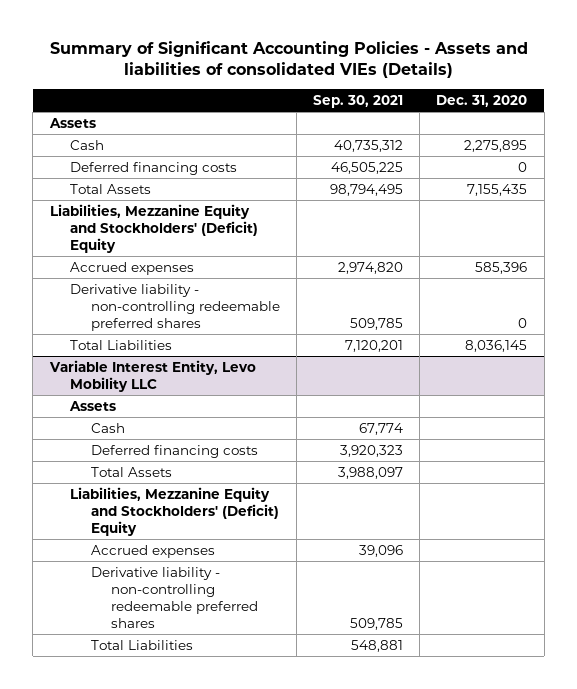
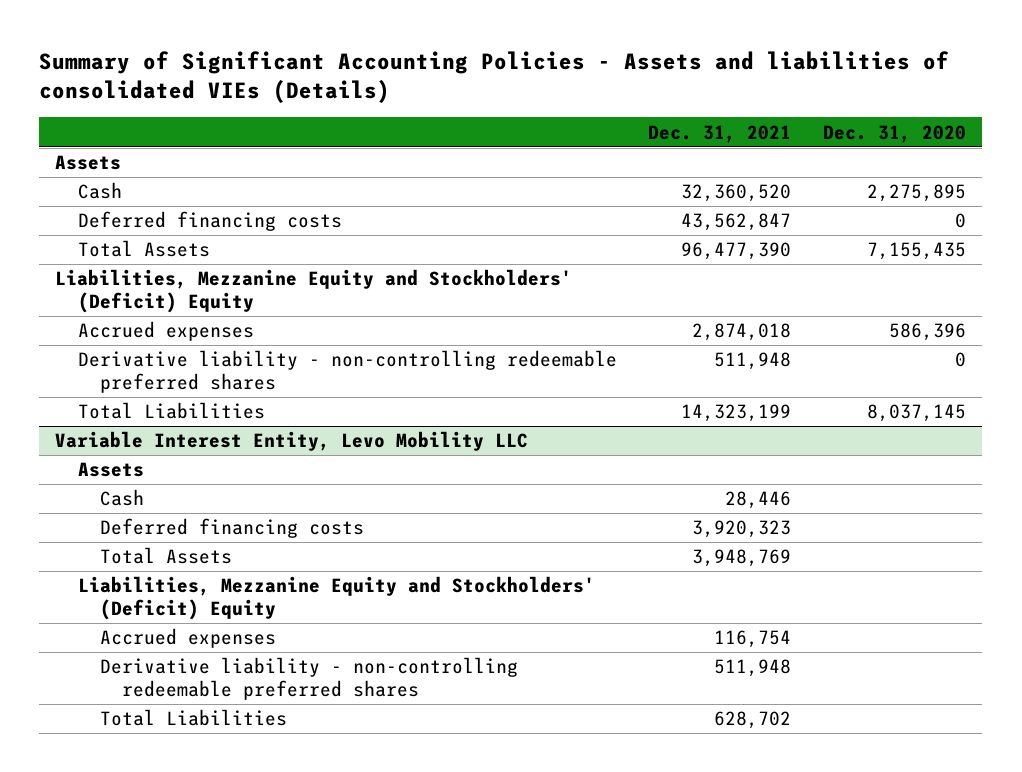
- | Sep. 30, 2021 | Dec. 31, 2020
+ | Dec. 31, 2021 | Dec. 31, 2020
- Accrued expenses | 2,974,820 | 585,396
+ Accrued expenses | 2,874,018 | 586,396
- Total Liabilities | 7,120,201 | 8,036,145
+ Total Liabilities | 14,323,199 | 8,037,145

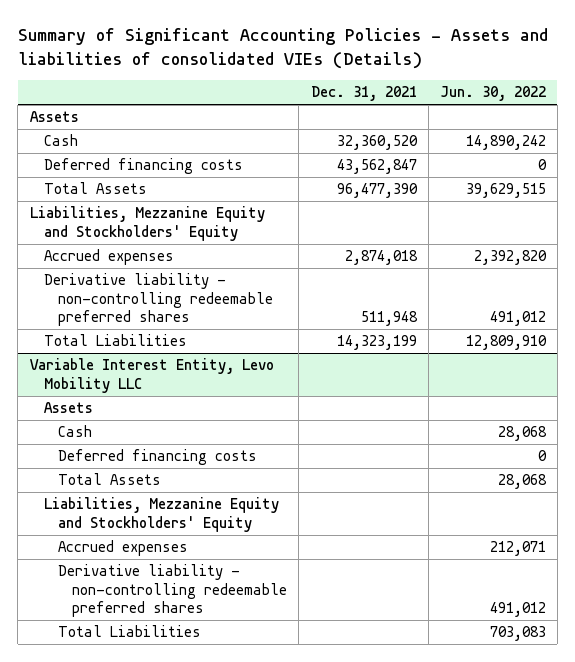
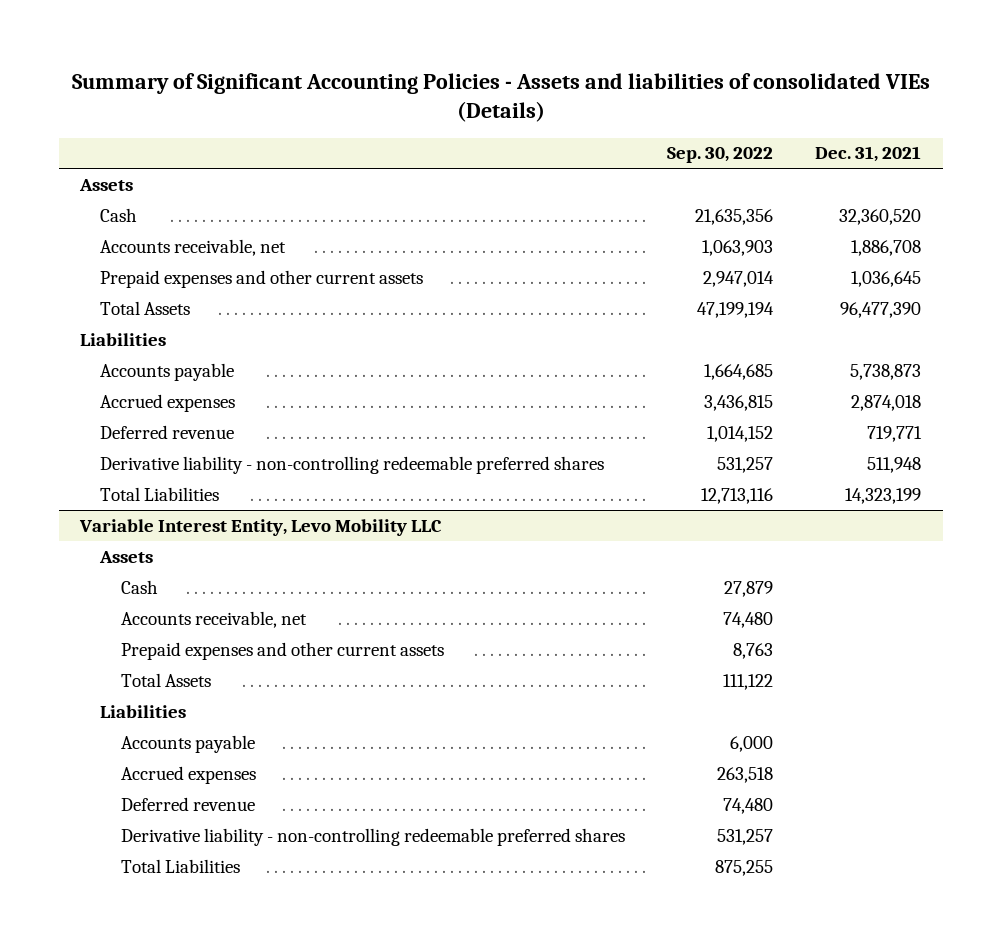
- | Dec. 31, 2021 | Jun. 30, 2022
+ | Sep. 30, 2022 | Dec. 31, 2021
- Deferred financing costs | 43,562,847 | 0
+ Accounts receivable, net | 1,063,903 | 1,886,708
+ Prepaid expenses and other current assets | 2,947,014 | 1,036,645
- Liabilities, Mezzanine Equity and Stockholders' Equity
+ Liabilities
+ Accounts payable | 1,664,685 | 5,738,873
+ Deferred revenue | 1,014,152 | 719,771
@ Variable Interest Entity, Levo Mobility LLC
- Deferred financing costs | | 0
+ Accounts receivable, net | 74,480 |
+ Prepaid expenses and other current assets | 8,763 |
- Liabilities, Mezzanine Equity and Stockholders' Equity
+ Liabilities
+ Accounts payable | 6,000 |
+ Deferred revenue | 74,480 |

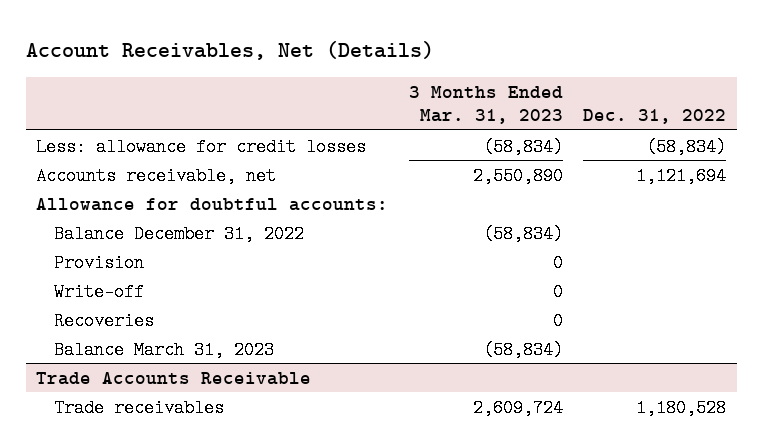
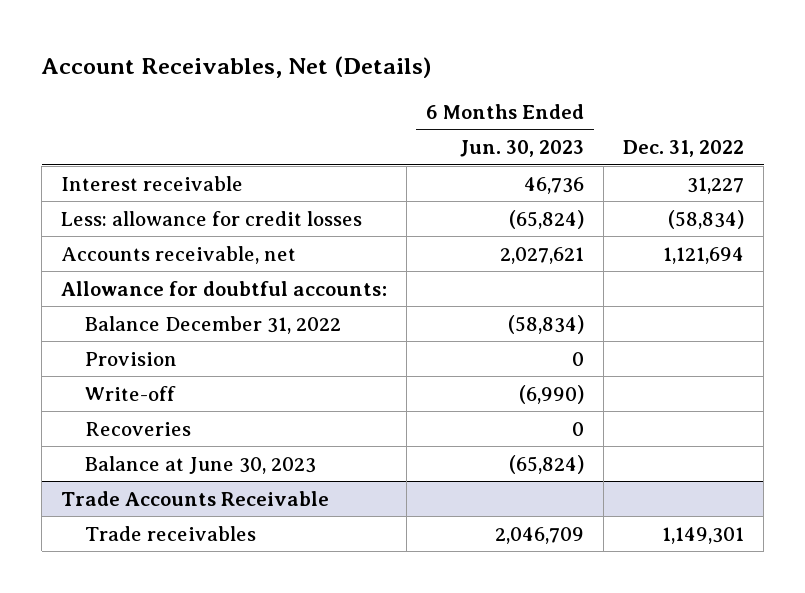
- | 3 Months Ended Mar. 31, 2023 | Dec. 31, 2022
+ | 6 Months Ended Jun. 30, 2023 | Dec. 31, 2022
+ Interest receivable | 46,736 | 31,227
- Balance March 31, 2023 | (58,834) |
+ Balance at June 30, 2023 | (65,824) |
@ Trade Accounts Receivable
- Trade receivables | 2,609,724 | 1,180,528
+ Trade receivables | 2,046,709 | 1,149,301

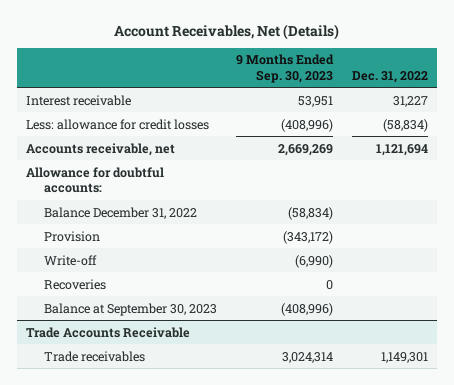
- | 6 Months Ended Jun. 30, 2023 | Dec. 31, 2022
+ | 9 Months Ended Sep. 30, 2023 | Dec. 31, 2022
- Balance at June 30, 2023 | (65,824) |
+ Balance at September 30, 2023 | (408,996) |

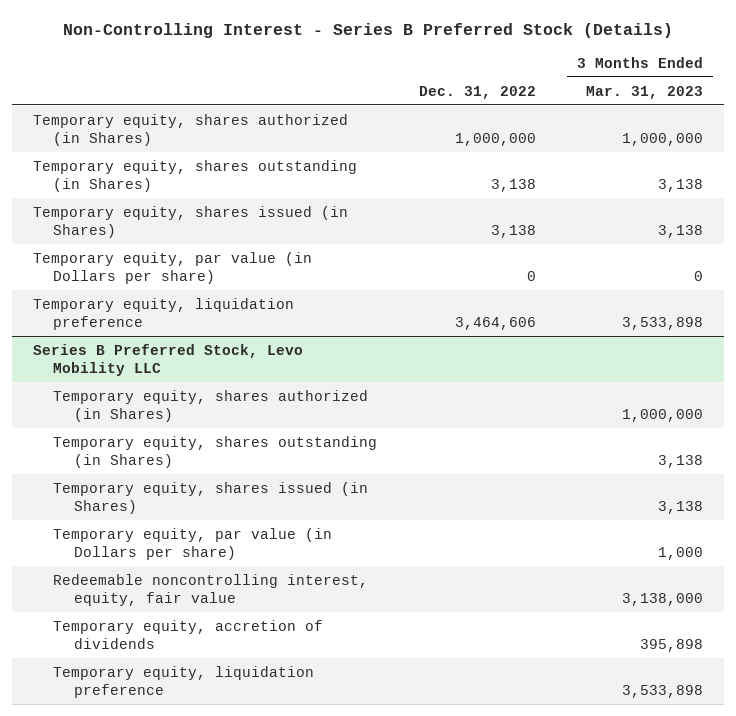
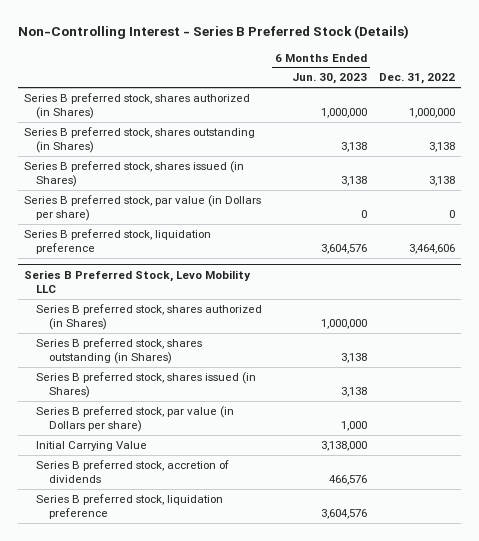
- | Dec. 31, 2022 | 3 Months Ended Mar. 31, 2023
+ | 6 Months Ended Jun. 30, 2023 | Dec. 31, 2022
- Temporary equity, shares authorized (in Shares) | 1,000,000 | 1,000,000
- Temporary equity, shares outstanding (in Shares) | 3,138 | 3,138
- Temporary equity, shares issued (in Shares) | 3,138 | 3,138
- Temporary equity, par value (in Dollars per share) | 0 | 0
- Temporary equity, liquidation preference | 3,464,606 | 3,533,898
+ Series B preferred stock, shares authorized (in Shares) | 1,000,000 | 1,000,000
+ Series B preferred stock, shares outstanding (in Shares) | 3,138 | 3,138
+ Series B preferred stock, shares issued (in Shares) | 3,138 | 3,138
+ Series B preferred stock, par value (in Dollars per share) | 0 | 0
+ Series B preferred stock, liquidation preference | 3,604,576 | 3,464,606
@ Series B Preferred Stock, Levo Mobility LLC
- Temporary equity, shares authorized (in Shares) | | 1,000,000
- Temporary equity, shares outstanding (in Shares) | | 3,138
- Temporary equity, shares issued (in Shares) | | 3,138
- Temporary equity, par value (in Dollars per share) | | 1,000
- Redeemable noncontrolling interest, equity, fair value | | 3,138,000
- Temporary equity, accretion of dividends | | 395,898
- Temporary equity, liquidation preference | | 3,533,898
+ Series B preferred stock, shares authorized (in Shares) | 1,000,000 |
+ Series B preferred stock, shares outstanding (in Shares) | 3,138 |
+ Series B preferred stock, shares issued (in Shares) | 3,138 |
+ Series B preferred stock, par value (in Dollars per share) | 1,000 |
+ Initial Carrying Value | 3,138,000 |
+ Series B preferred stock, accretion of dividends | 466,576 |
+ Series B preferred stock, liquidation preference | 3,604,576 |

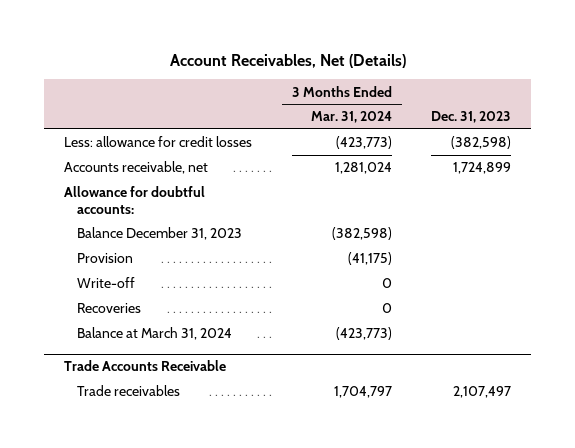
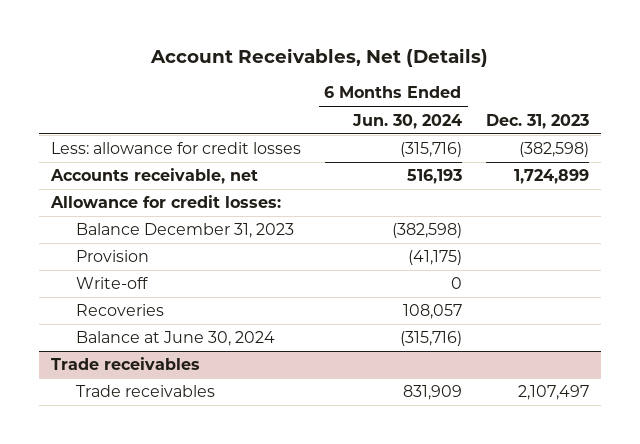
- | 3 Months Ended Mar. 31, 2024 | Dec. 31, 2023
+ | 6 Months Ended Jun. 30, 2024 | Dec. 31, 2023
- Allowance for doubtful accounts:
+ Allowance for credit losses:
- Balance at March 31, 2024 | (423,773) |
- Trade Accounts Receivable
+ Balance at June 30, 2024 | (315,716) |
+ Trade receivables

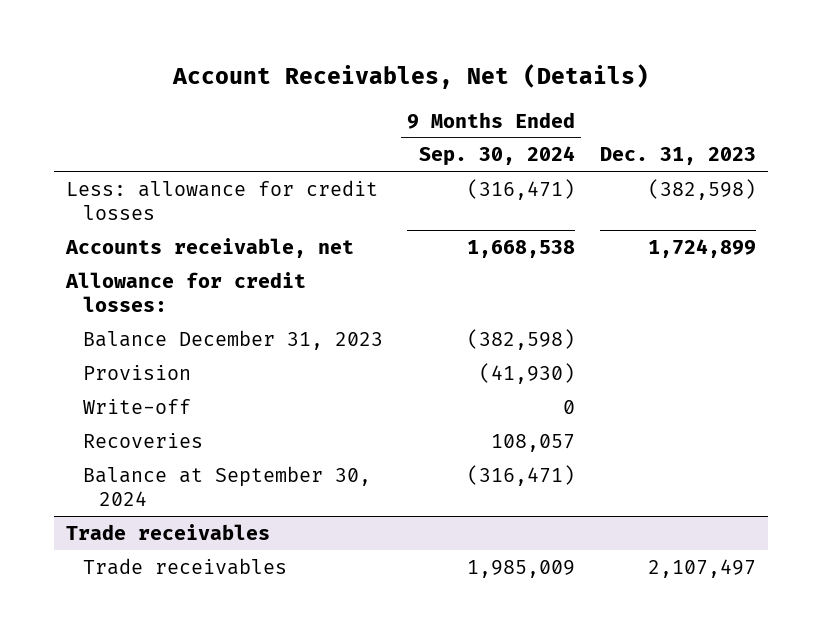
- | 6 Months Ended Jun. 30, 2024 | Dec. 31, 2023
+ | 9 Months Ended Sep. 30, 2024 | Dec. 31, 2023
- Balance at June 30, 2024 | (315,716) |
+ Balance at September 30, 2024 | (316,471) |

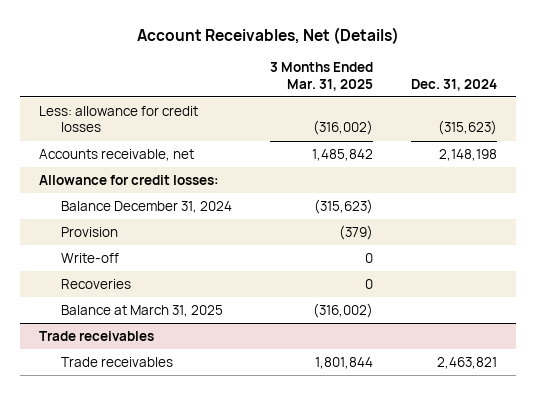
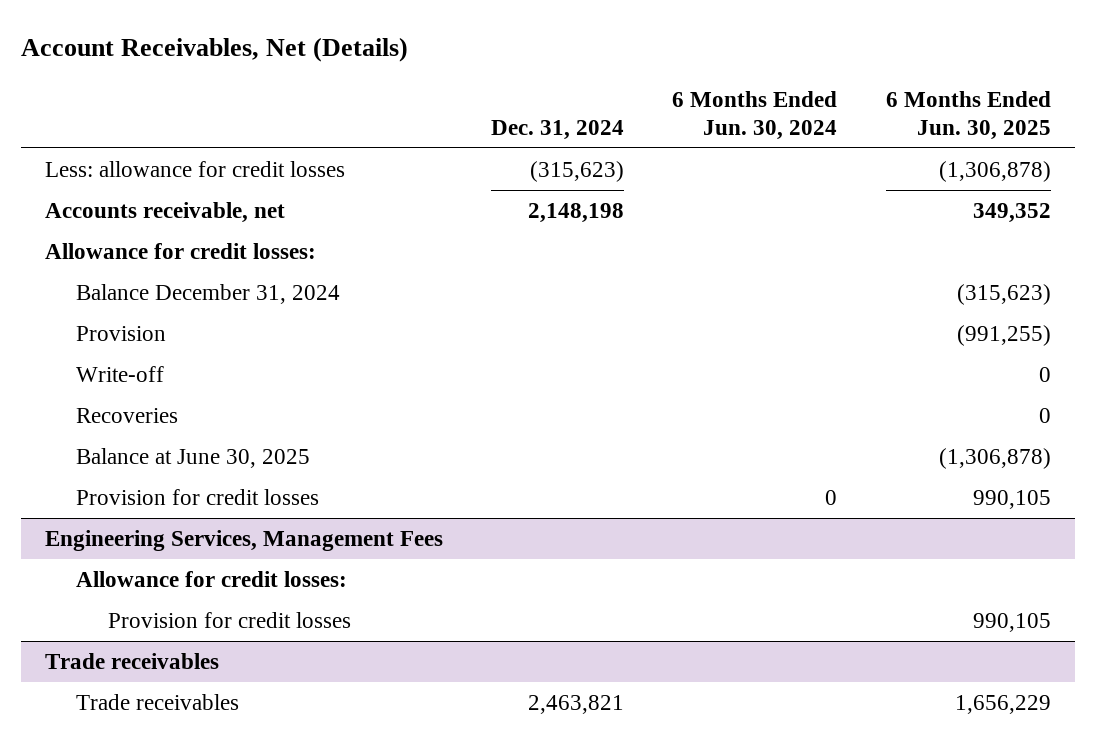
- | 3 Months Ended Mar. 31, 2025 | Dec. 31, 2024
+ | Dec. 31, 2024 | 6 Months Ended Jun. 30, 2024 | 6 Months Ended Jun. 30, 2025
- Balance at March 31, 2025 | (316,002) |
+ Balance at June 30, 2025 | | | (1,306,878)
+ Provision for credit losses | | 0 | 990,105
+ Engineering Services, Management Fees
+ Allowance for credit losses:
+ Provision for credit losses | | | 990,105

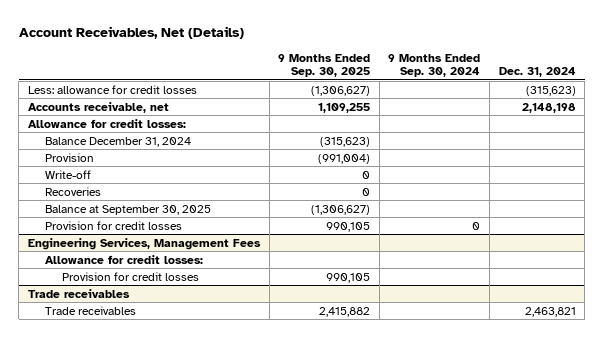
- | Dec. 31, 2024 | 6 Months Ended Jun. 30, 2024 | 6 Months Ended Jun. 30, 2025
+ | 9 Months Ended Sep. 30, 2025 | 9 Months Ended Sep. 30, 2024 | Dec. 31, 2024
- Balance at June 30, 2025 | | | (1,306,878)
+ Balance at September 30, 2025 | (1,306,627) | |

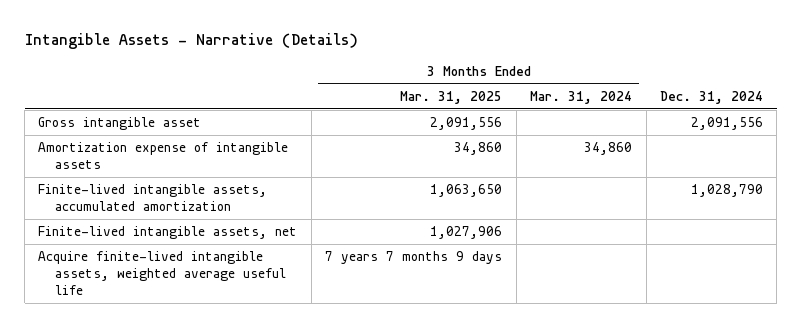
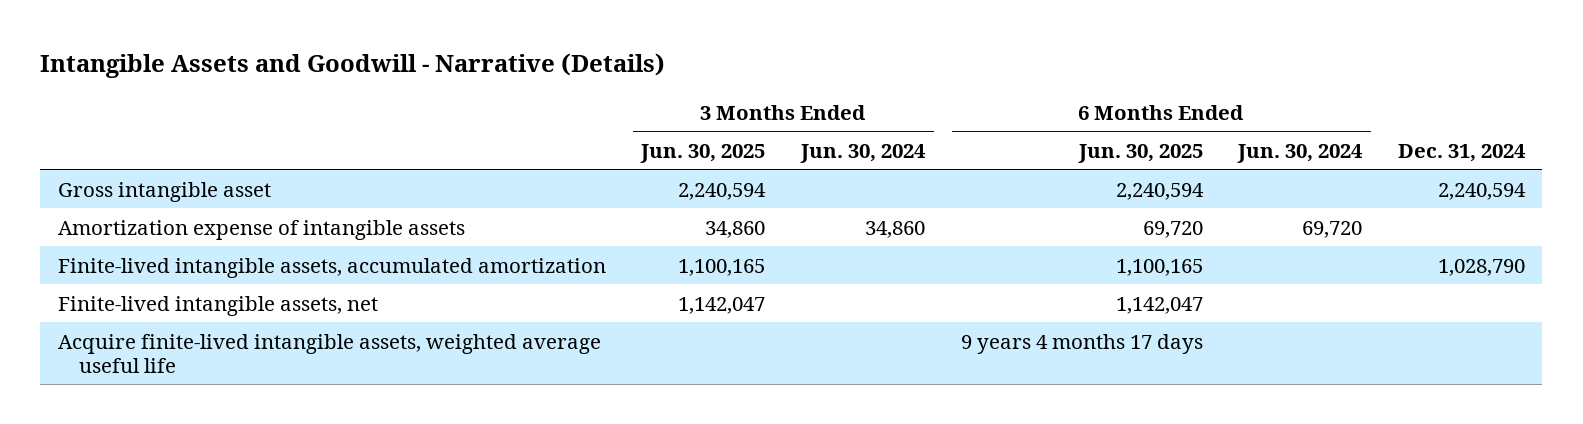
- Intangible Assets - Narrative (Details)
+ Intangible Assets and Goodwill - Narrative (Details)
- | 3 Months Ended Mar. 31, 2025 | 3 Months Ended Mar. 31, 2024 | Dec. 31, 2024
+ | 3 Months Ended Jun. 30, 2025 | 3 Months Ended Jun. 30, 2024 | 6 Months Ended Jun. 30, 2025 | 6 Months Ended Jun. 30, 2024 | Dec. 31, 2024
- Gross intangible asset | 2,091,556 | | 2,091,556
+ Gross intangible asset | 2,240,594 | | 2,240,594 | | 2,240,594

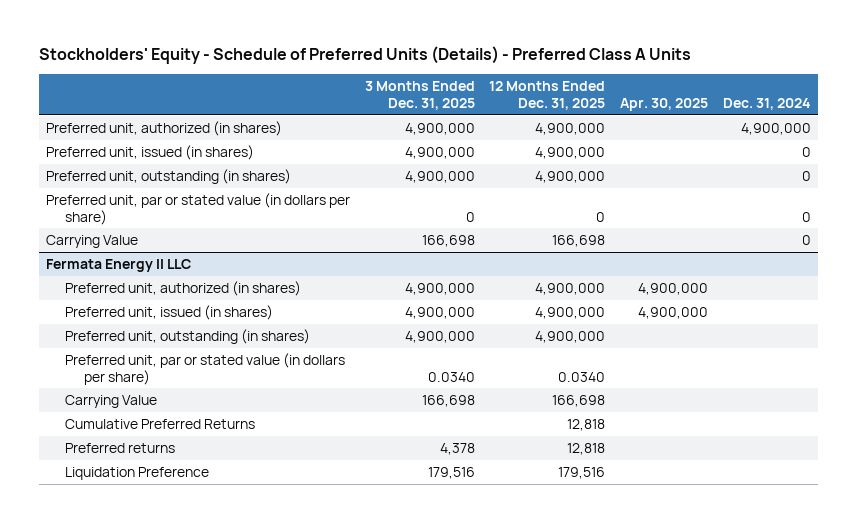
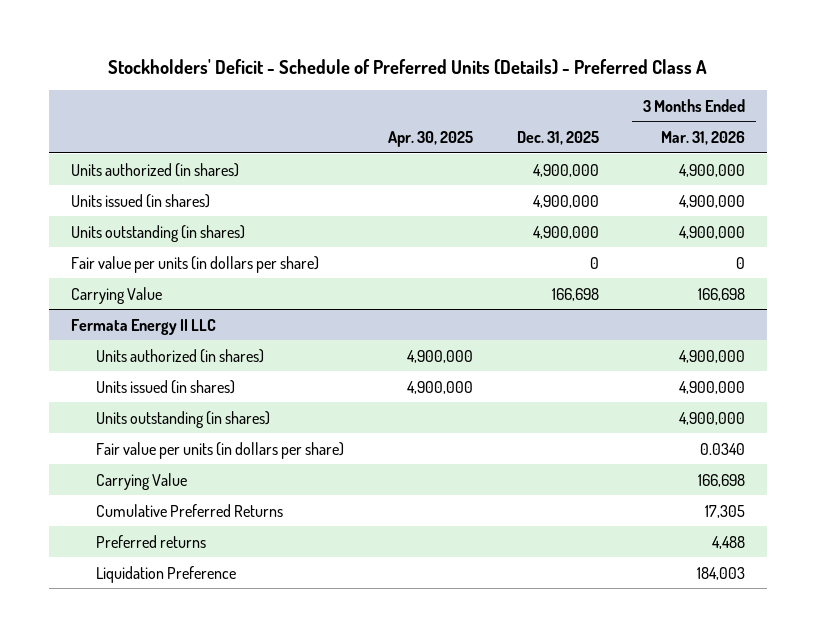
- Stockholders' Equity - Schedule of Preferred Units (Details) - Preferred Class A Units
+ Stockholders' Deficit - Schedule of Preferred Units (Details) - Preferred Class A
- | 3 Months Ended Dec. 31, 2025 | 12 Months Ended Dec. 31, 2025 | Apr. 30, 2025 | Dec. 31, 2024
+ | Apr. 30, 2025 | Dec. 31, 2025 | 3 Months Ended Mar. 31, 2026
- Preferred unit, authorized (in shares) | 4,900,000 | 4,900,000 | | 4,900,000
- Preferred unit, issued (in shares) | 4,900,000 | 4,900,000 | | 0
- Preferred unit, outstanding (in shares) | 4,900,000 | 4,900,000 | | 0
- Preferred unit, par or stated value (in dollars per share) | 0 | 0 | | 0
+ Units authorized (in shares) | | 4,900,000 | 4,900,000
+ Units issued (in shares) | | 4,900,000 | 4,900,000
+ Units outstanding (in shares) | | 4,900,000 | 4,900,000
+ Fair value per units (in dollars per share) | | 0 | 0
@ Fermata Energy II LLC
- Preferred unit, authorized (in shares) | 4,900,000 | 4,900,000 | 4,900,000 |
- Preferred unit, issued (in shares) | 4,900,000 | 4,900,000 | 4,900,000 |
- Preferred unit, outstanding (in shares) | 4,900,000 | 4,900,000 | |
- Preferred unit, par or stated value (in dollars per share) | 0.0340 | 0.0340 | |
+ Units authorized (in shares) | 4,900,000 | | 4,900,000
+ Units issued (in shares) | 4,900,000 | | 4,900,000
+ Units outstanding (in shares) | | | 4,900,000
+ Fair value per units (in dollars per share) | | | 0.0340

